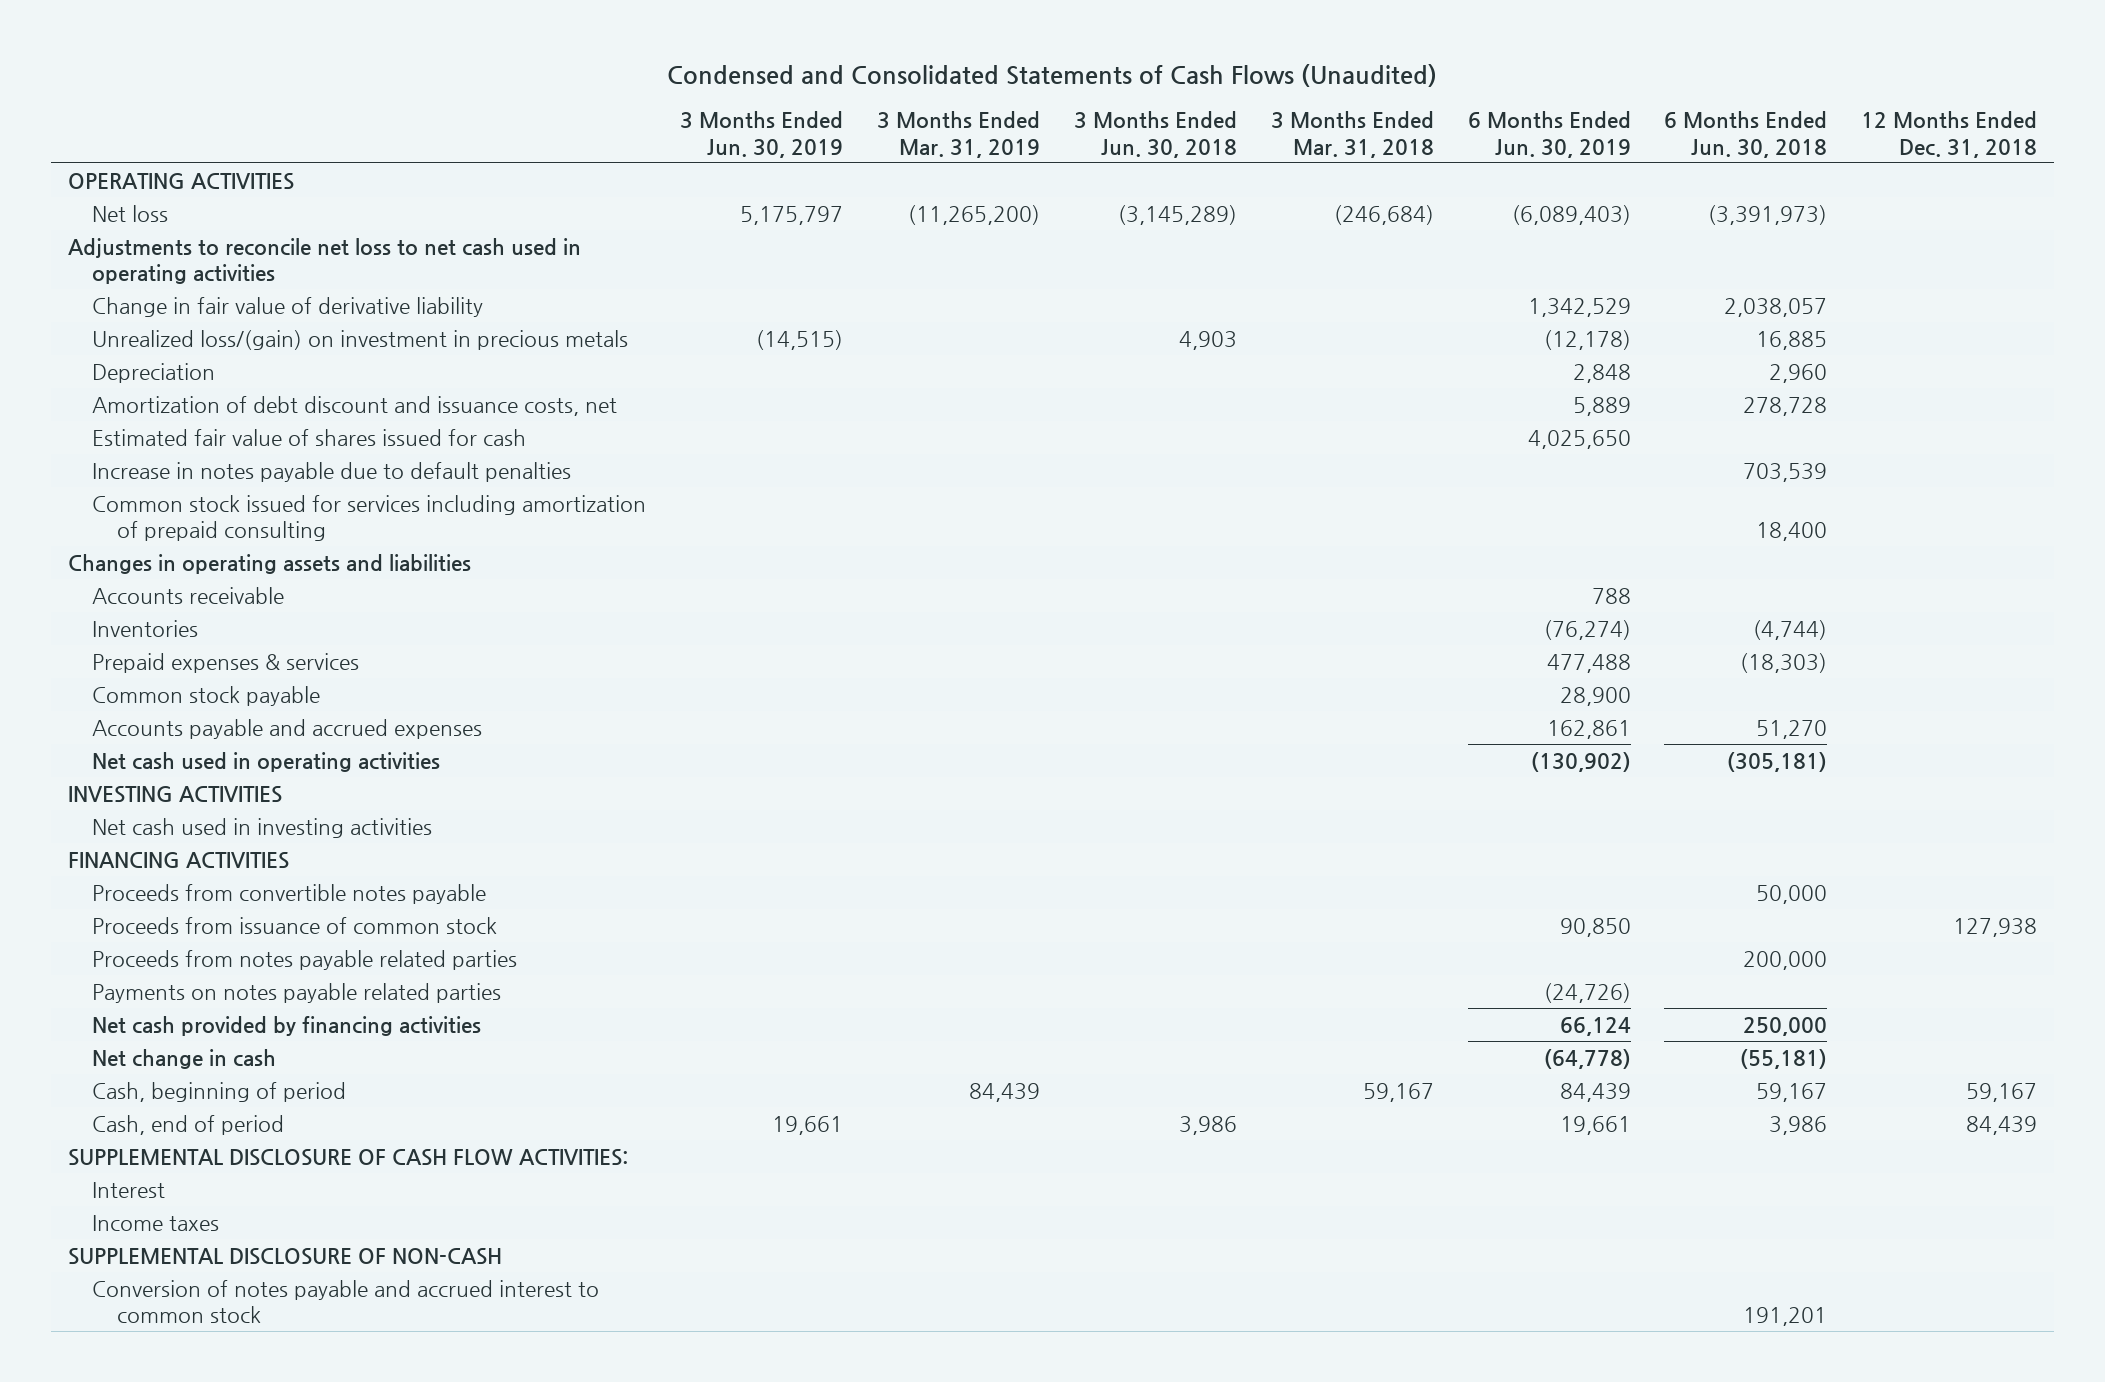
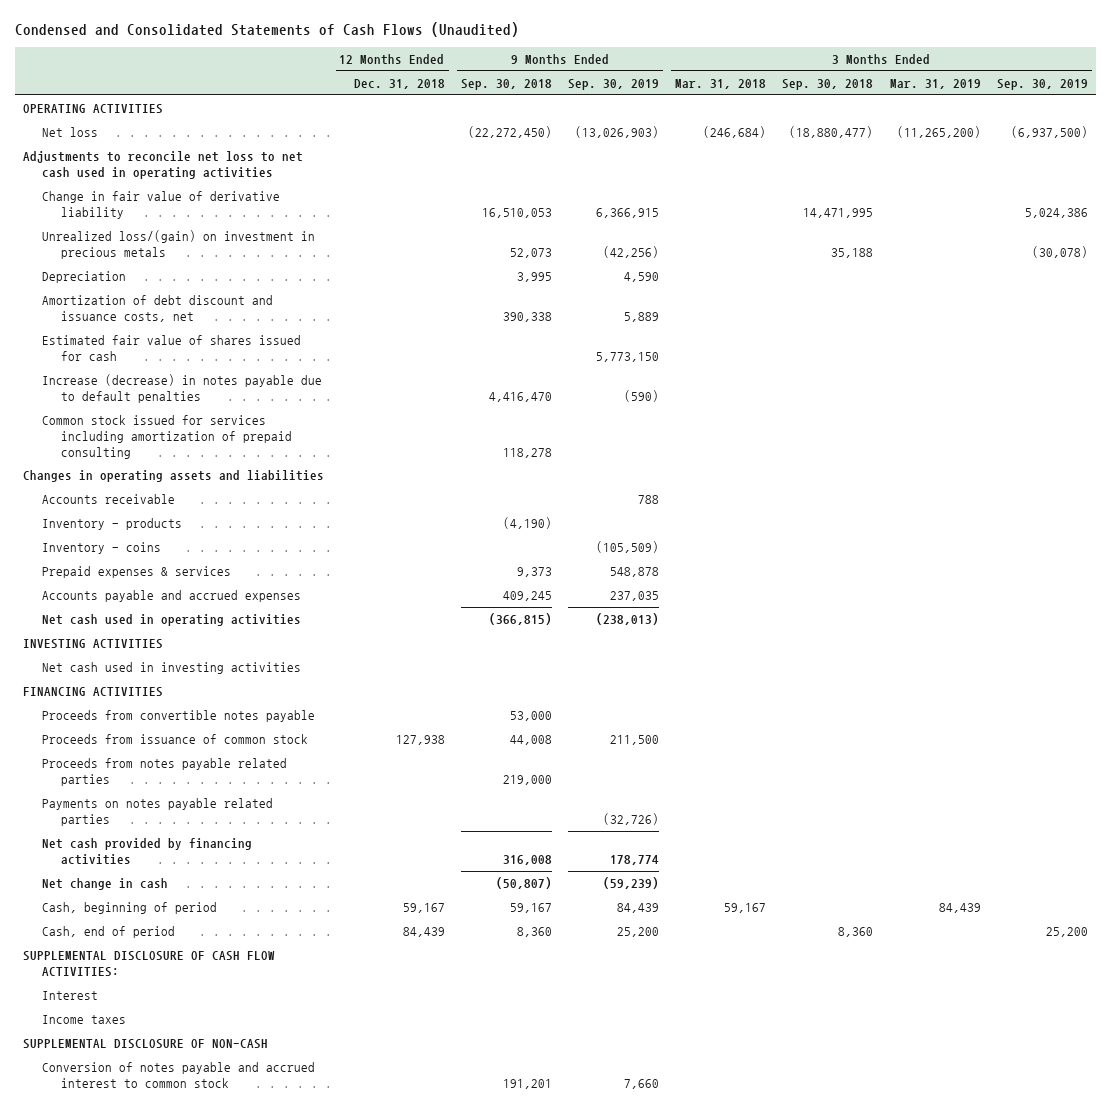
- | 3 Months Ended Jun. 30, 2019 | 3 Months Ended Mar. 31, 2019 | 3 Months Ended Jun. 30, 2018 | 3 Months Ended Mar. 31, 2018 | 6 Months Ended Jun. 30, 2019 | 6 Months Ended Jun. 30, 2018 | 12 Months Ended Dec. 31, 2018
+ | 12 Months Ended Dec. 31, 2018 | 9 Months Ended Sep. 30, 2018 | 9 Months Ended Sep. 30, 2019 | 3 Months Ended Mar. 31, 2018 | 3 Months Ended Sep. 30, 2018 | 3 Months Ended Mar. 31, 2019 | 3 Months Ended Sep. 30, 2019
- Increase in notes payable due to default penalties | | | | | | 703,539 |
+ Increase (decrease) in notes payable due to default penalties | | 4,416,470 | (590) | | | |
- Inventories | | | | | (76,274) | (4,744) |
+ Inventory - products | | (4,190) | | | | |
+ Inventory - coins | | | (105,509) | | | |
- Common stock payable | | | | | 28,900 | |

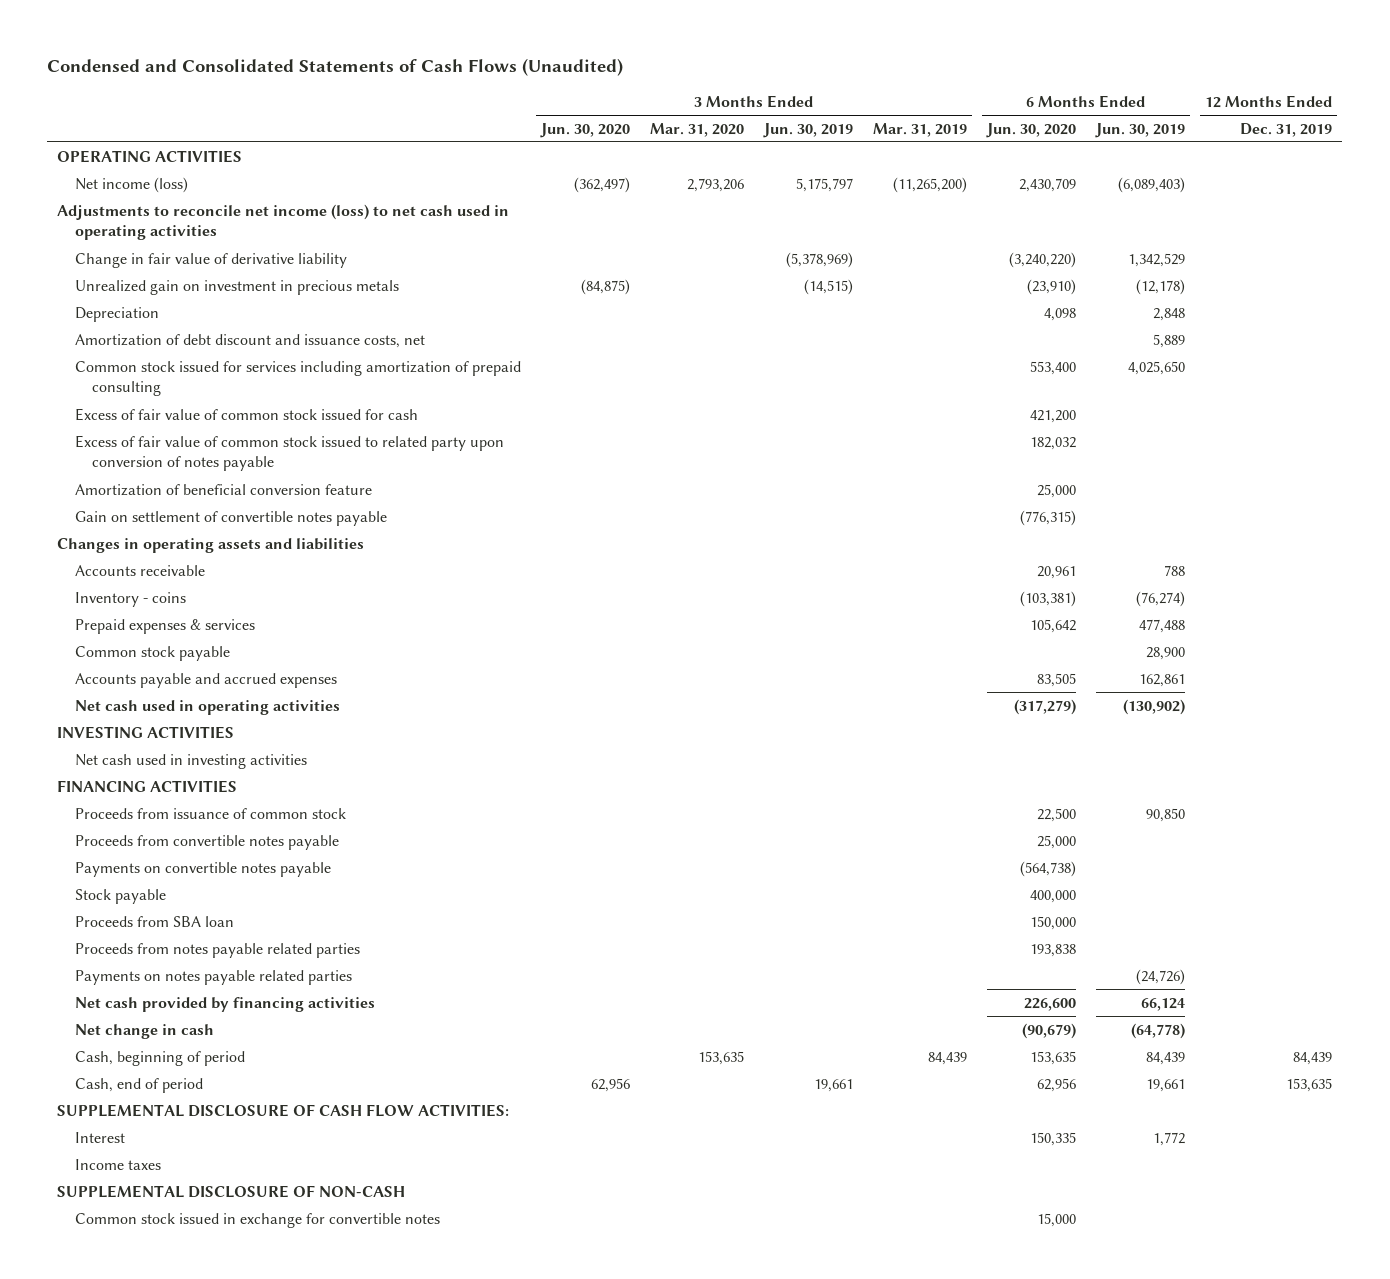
- | 12 Months Ended Dec. 31, 2018 | 9 Months Ended Sep. 30, 2018 | 9 Months Ended Sep. 30, 2019 | 3 Months Ended Mar. 31, 2018 | 3 Months Ended Sep. 30, 2018 | 3 Months Ended Mar. 31, 2019 | 3 Months Ended Sep. 30, 2019
+ | 3 Months Ended Jun. 30, 2020 | 3 Months Ended Mar. 31, 2020 | 3 Months Ended Jun. 30, 2019 | 3 Months Ended Mar. 31, 2019 | 6 Months Ended Jun. 30, 2020 | 6 Months Ended Jun. 30, 2019 | 12 Months Ended Dec. 31, 2019
- Net loss | | (22,272,450) | (13,026,903) | (246,684) | (18,880,477) | (11,265,200) | (6,937,500)
- Adjustments to reconcile net loss to net cash used in operating activities
+ Net income (loss) | (362,497) | 2,793,206 | 5,175,797 | (11,265,200) | 2,430,709 | (6,089,403) |
+ Adjustments to reconcile net income (loss) to net cash used in operating activities
- Unrealized loss/(gain) on investment in precious metals | | 52,073 | (42,256) | | 35,188 | | (30,078)
+ Unrealized gain on investment in precious metals | (84,875) | | (14,515) | | (23,910) | (12,178) |
- Estimated fair value of shares issued for cash | | | 5,773,150 | | | |
- Increase (decrease) in notes payable due to default penalties | | 4,416,470 | (590) | | | |
+ Excess of fair value of common stock issued for cash | | | | | 421,200 | |
+ Excess of fair value of common stock issued to related party upon conversion of notes payable | | | | | 182,032 | |
+ Amortization of beneficial conversion feature | | | | | 25,000 | |
+ Gain on settlement of convertible notes payable | | | | | (776,315) | |
- Inventory - products | | (4,190) | | | | |
+ Common stock payable | | | | | | 28,900 |
moved down: Proceeds from convertible notes payable | | | | | 25,000 | |
+ Payments on convertible notes payable | | | | | (564,738) | |
+ Stock payable | | | | | 400,000 | |
+ Proceeds from SBA loan | | | | | 150,000 | |
- Conversion of notes payable and accrued interest to common stock | | 191,201 | 7,660 | | | |
+ Common stock issued in exchange for convertible notes | | | | | 15,000 | |

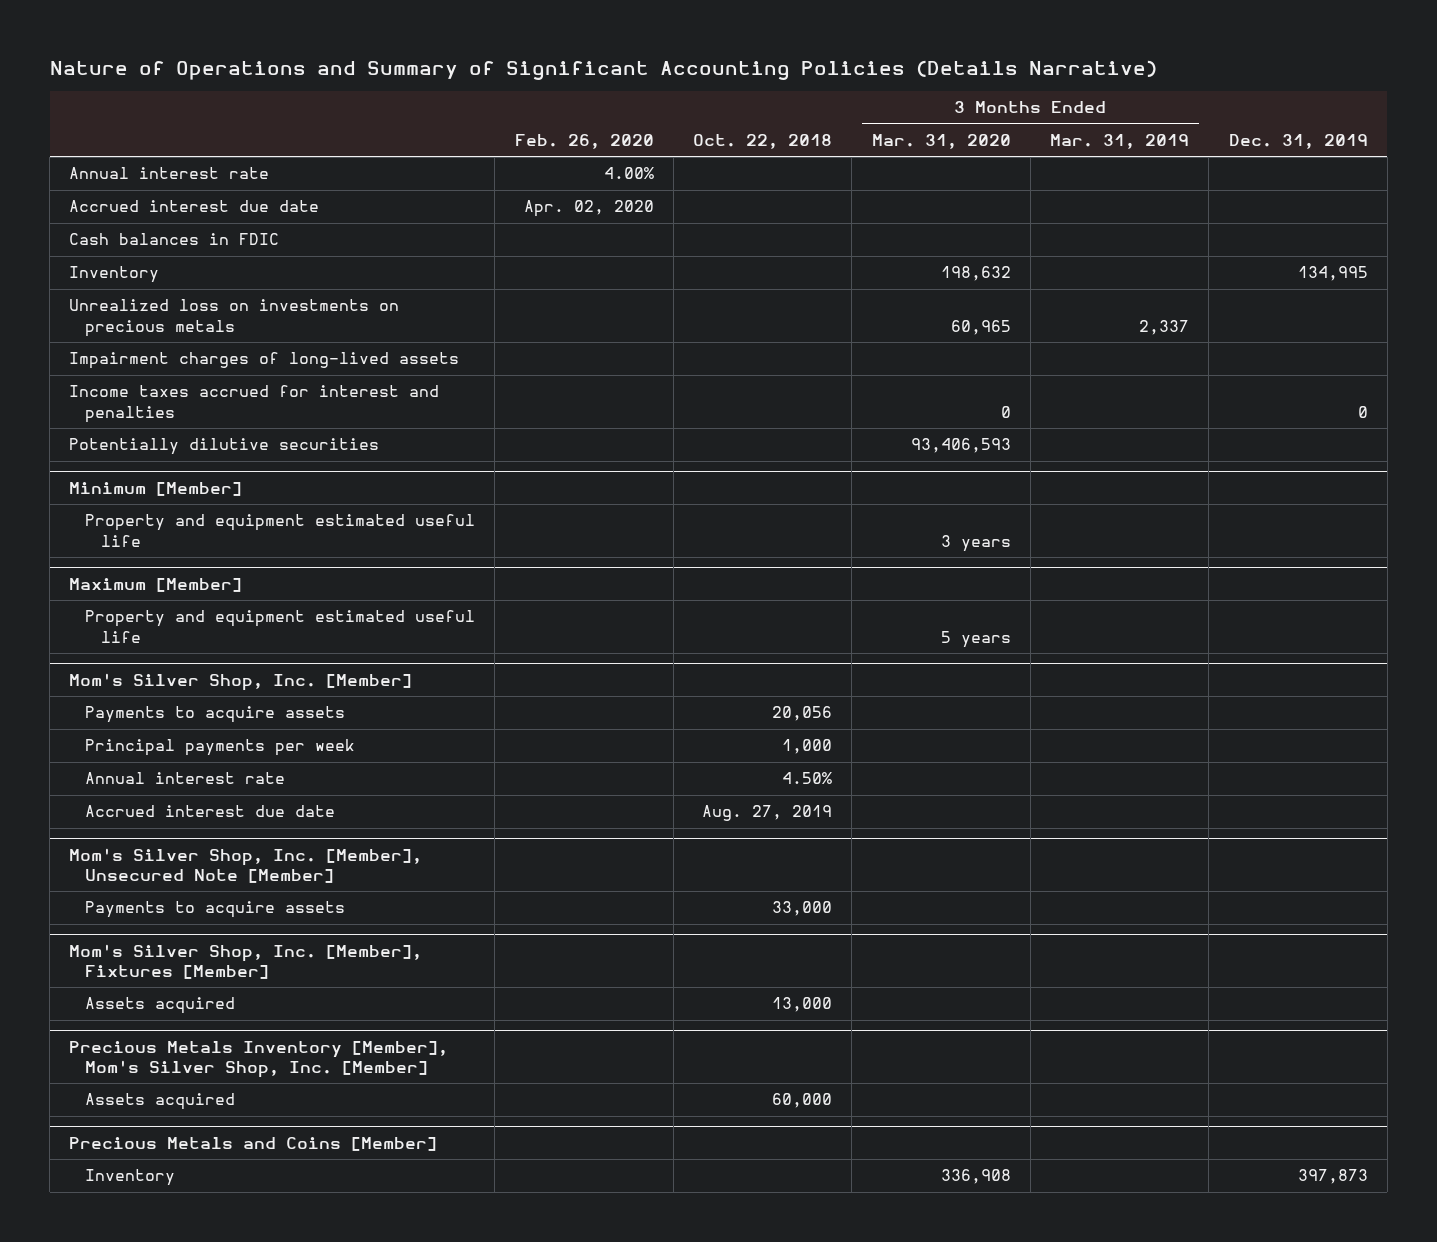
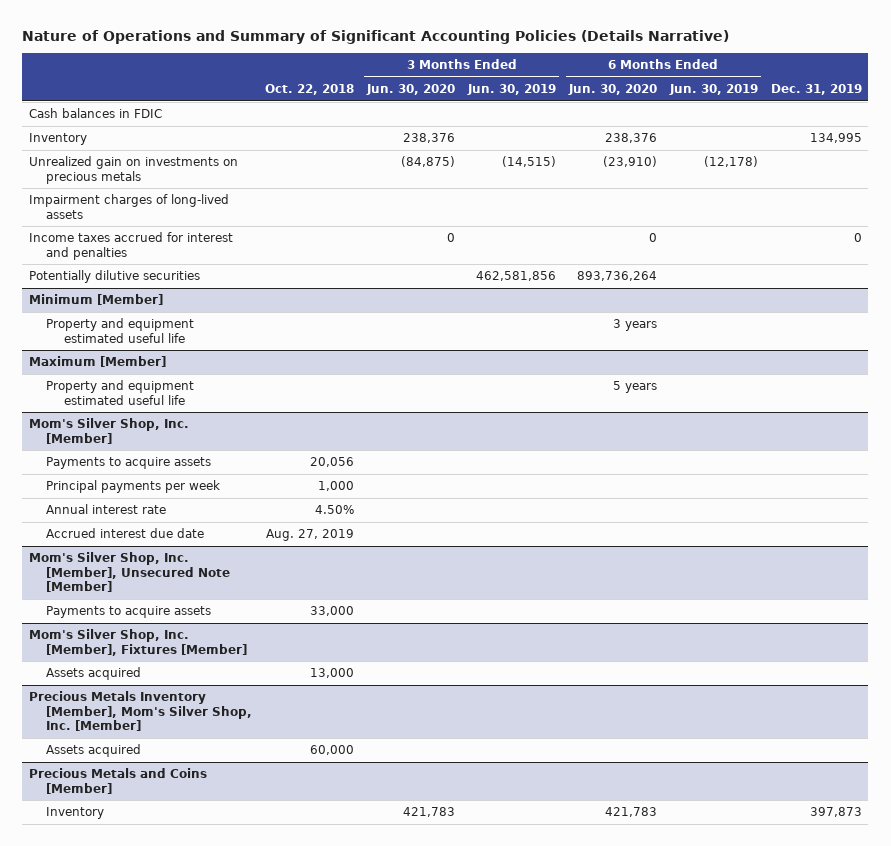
- | Feb. 26, 2020 | Oct. 22, 2018 | 3 Months Ended Mar. 31, 2020 | 3 Months Ended Mar. 31, 2019 | Dec. 31, 2019
+ | Oct. 22, 2018 | 3 Months Ended Jun. 30, 2020 | 3 Months Ended Jun. 30, 2019 | 6 Months Ended Jun. 30, 2020 | 6 Months Ended Jun. 30, 2019 | Dec. 31, 2019
- Annual interest rate | 4.00% | | | |
- Accrued interest due date | Apr. 02, 2020 | | | |
- Unrealized loss on investments on precious metals | | | 60,965 | 2,337 |
+ Unrealized gain on investments on precious metals | | (84,875) | (14,515) | (23,910) | (12,178) |

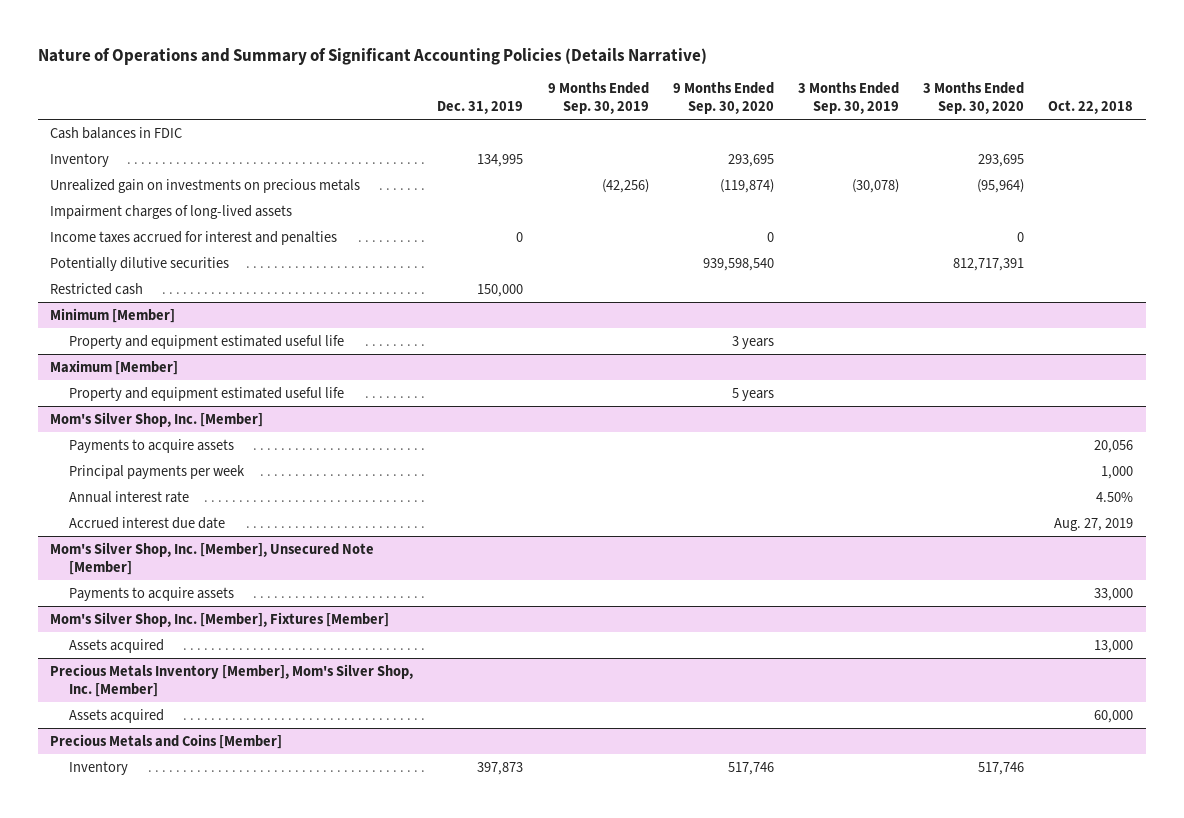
- | Oct. 22, 2018 | 3 Months Ended Jun. 30, 2020 | 3 Months Ended Jun. 30, 2019 | 6 Months Ended Jun. 30, 2020 | 6 Months Ended Jun. 30, 2019 | Dec. 31, 2019
+ | Dec. 31, 2019 | 9 Months Ended Sep. 30, 2019 | 9 Months Ended Sep. 30, 2020 | 3 Months Ended Sep. 30, 2019 | 3 Months Ended Sep. 30, 2020 | Oct. 22, 2018
+ Restricted cash | 150,000 | | | | |

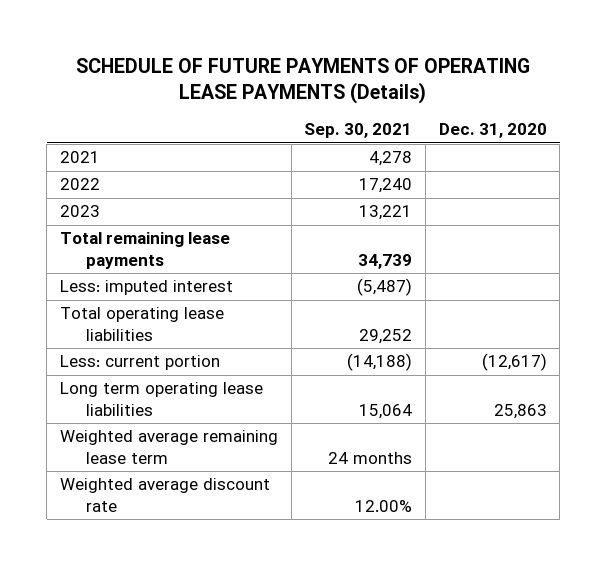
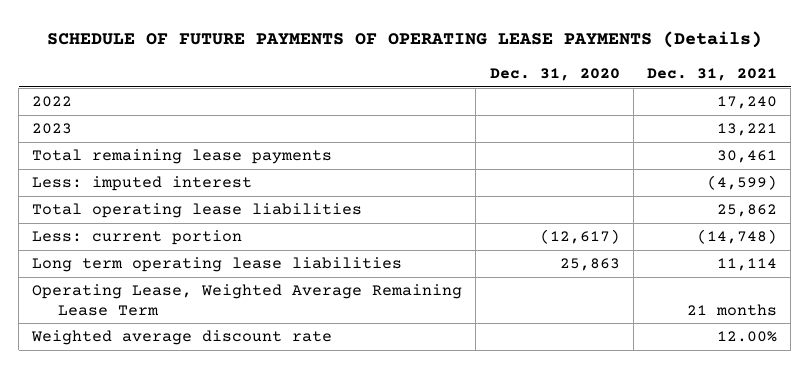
- | Sep. 30, 2021 | Dec. 31, 2020
+ | Dec. 31, 2020 | Dec. 31, 2021
- 2021 | 4,278 |
- Weighted average remaining lease term | 24 months |
+ Operating Lease, Weighted Average Remaining Lease Term | | 21 months

